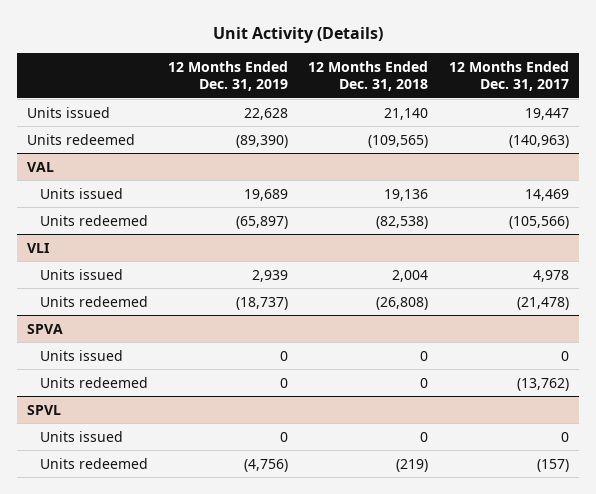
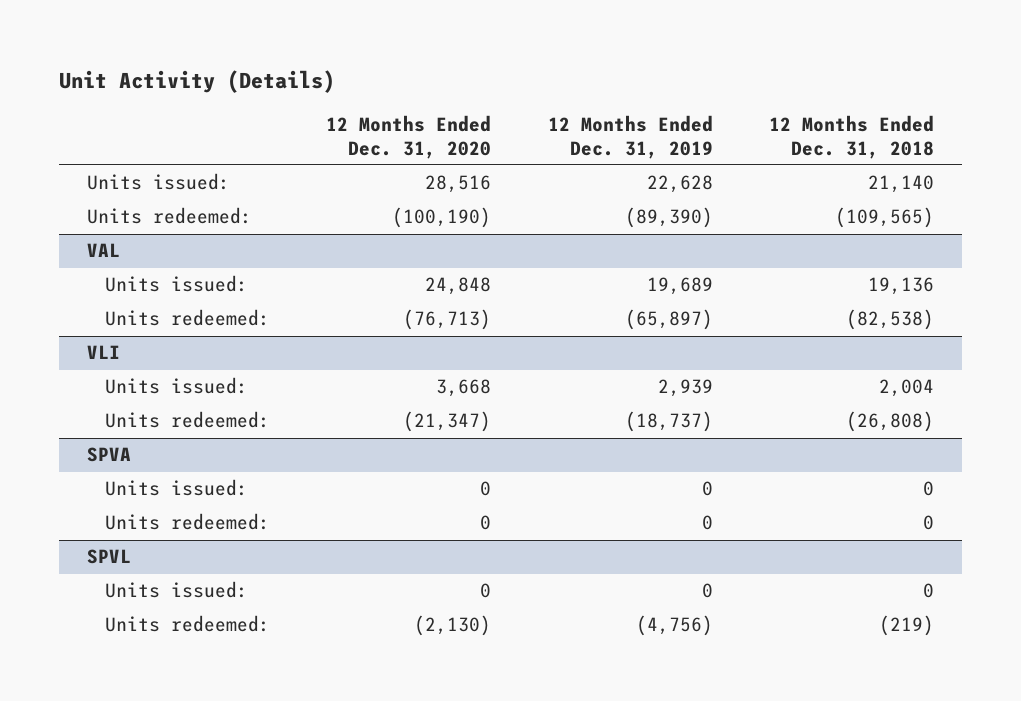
- | 12 Months Ended Dec. 31, 2019 | 12 Months Ended Dec. 31, 2018 | 12 Months Ended Dec. 31, 2017
+ | 12 Months Ended Dec. 31, 2020 | 12 Months Ended Dec. 31, 2019 | 12 Months Ended Dec. 31, 2018
- Units issued | 22,628 | 21,140 | 19,447
- Units redeemed | (89,390) | (109,565) | (140,963)
+ Units issued: | 28,516 | 22,628 | 21,140
+ Units redeemed: | (100,190) | (89,390) | (109,565)
@ VAL
- Units issued | 19,689 | 19,136 | 14,469
- Units redeemed | (65,897) | (82,538) | (105,566)
+ Units issued: | 24,848 | 19,689 | 19,136
+ Units redeemed: | (76,713) | (65,897) | (82,538)
@ VLI
- Units issued | 2,939 | 2,004 | 4,978
- Units redeemed | (18,737) | (26,808) | (21,478)
+ Units issued: | 3,668 | 2,939 | 2,004
+ Units redeemed: | (21,347) | (18,737) | (26,808)
@ SPVA
- Units issued | 0 | 0 | 0
- Units redeemed | 0 | 0 | (13,762)
+ Units issued: | 0 | 0 | 0
+ Units redeemed: | 0 | 0 | 0
@ SPVL
- Units issued | 0 | 0 | 0
- Units redeemed | (4,756) | (219) | (157)
+ Units issued: | 0 | 0 | 0
+ Units redeemed: | (2,130) | (4,756) | (219)

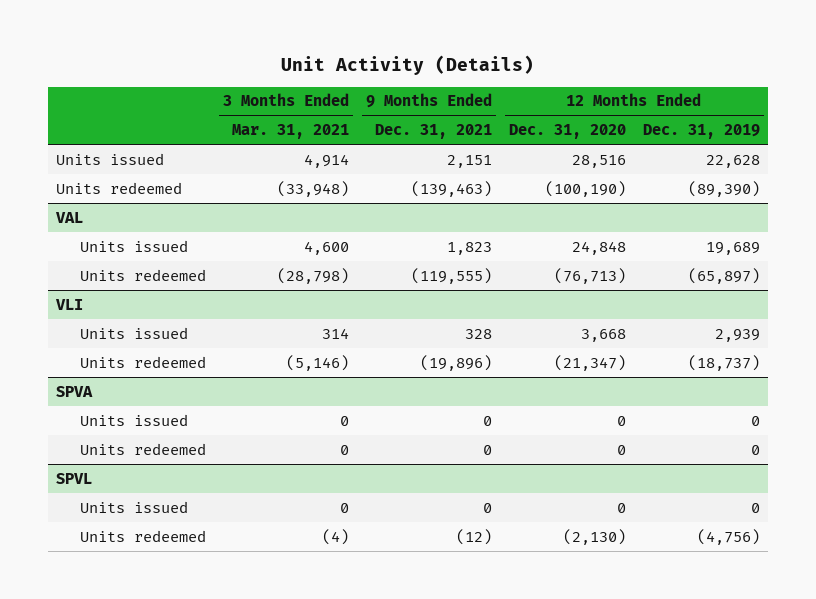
- | 12 Months Ended Dec. 31, 2020 | 12 Months Ended Dec. 31, 2019 | 12 Months Ended Dec. 31, 2018
+ | 3 Months Ended Mar. 31, 2021 | 9 Months Ended Dec. 31, 2021 | 12 Months Ended Dec. 31, 2020 | 12 Months Ended Dec. 31, 2019
- Units issued: | 28,516 | 22,628 | 21,140
- Units redeemed: | (100,190) | (89,390) | (109,565)
+ Units issued | 4,914 | 2,151 | 28,516 | 22,628
+ Units redeemed | (33,948) | (139,463) | (100,190) | (89,390)
@ VAL
- Units issued: | 24,848 | 19,689 | 19,136
- Units redeemed: | (76,713) | (65,897) | (82,538)
+ Units issued | 4,600 | 1,823 | 24,848 | 19,689
+ Units redeemed | (28,798) | (119,555) | (76,713) | (65,897)
@ VLI
- Units issued: | 3,668 | 2,939 | 2,004
- Units redeemed: | (21,347) | (18,737) | (26,808)
+ Units issued | 314 | 328 | 3,668 | 2,939
+ Units redeemed | (5,146) | (19,896) | (21,347) | (18,737)
@ SPVA
- Units issued: | 0 | 0 | 0
- Units redeemed: | 0 | 0 | 0
+ Units issued | 0 | 0 | 0 | 0
+ Units redeemed | 0 | 0 | 0 | 0
@ SPVL
- Units issued: | 0 | 0 | 0
- Units redeemed: | (2,130) | (4,756) | (219)
+ Units issued | 0 | 0 | 0 | 0
+ Units redeemed | (4) | (12) | (2,130) | (4,756)

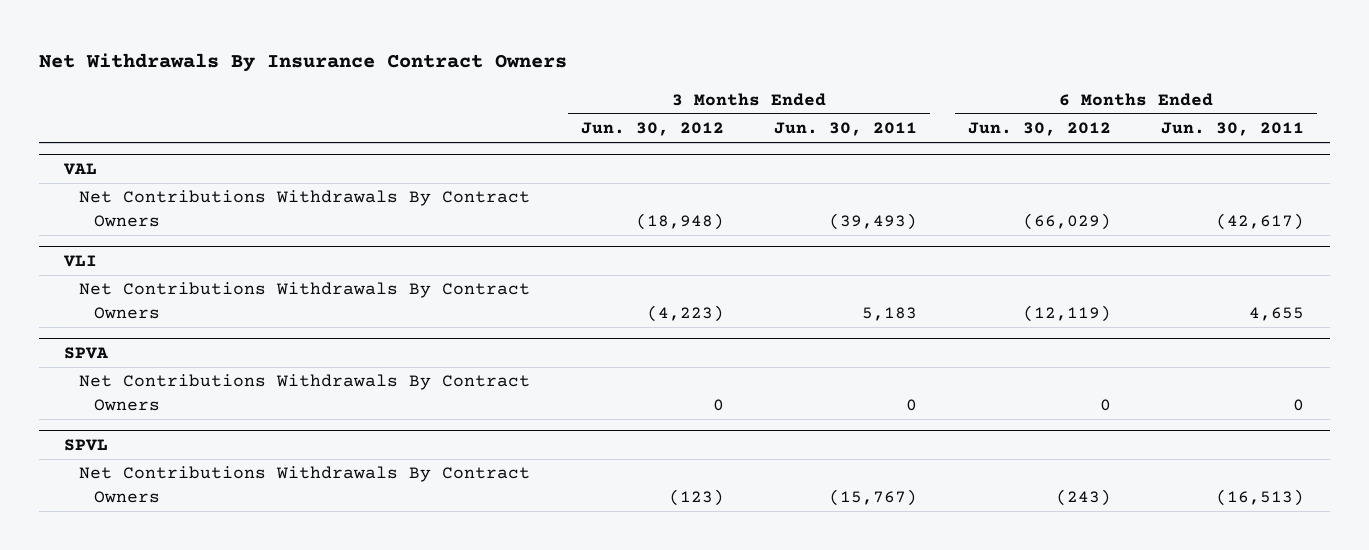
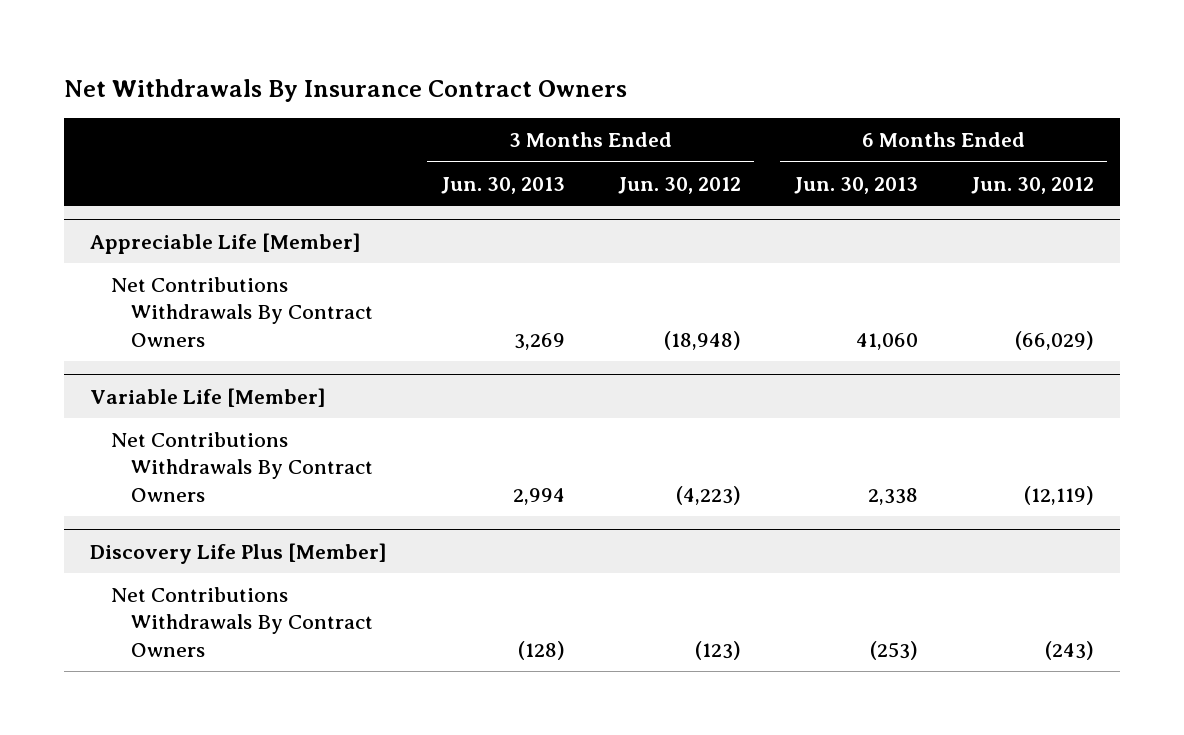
- | 3 Months Ended Jun. 30, 2012 | 3 Months Ended Jun. 30, 2011 | 6 Months Ended Jun. 30, 2012 | 6 Months Ended Jun. 30, 2011
+ | 3 Months Ended Jun. 30, 2013 | 3 Months Ended Jun. 30, 2012 | 6 Months Ended Jun. 30, 2013 | 6 Months Ended Jun. 30, 2012
- VAL
+ Appreciable Life [Member]
- VLI
+ Variable Life [Member]
- SPVA
- Net Contributions Withdrawals By Contract Owners | 0 | 0 | 0 | 0
- SPVL
+ Discovery Life Plus [Member]

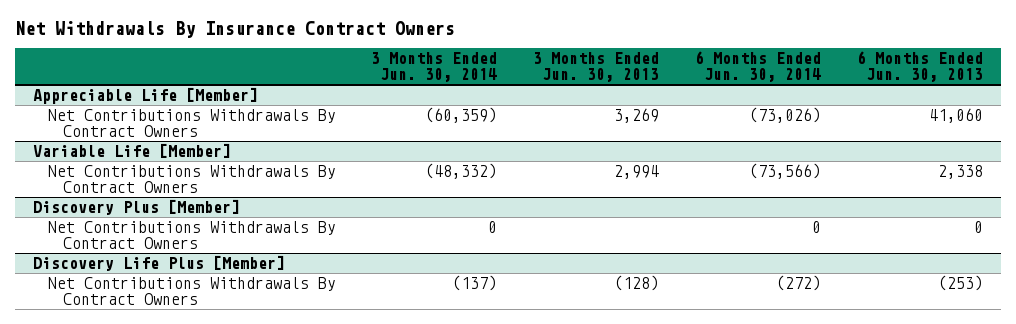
- | 3 Months Ended Jun. 30, 2013 | 3 Months Ended Jun. 30, 2012 | 6 Months Ended Jun. 30, 2013 | 6 Months Ended Jun. 30, 2012
+ | 3 Months Ended Jun. 30, 2014 | 3 Months Ended Jun. 30, 2013 | 6 Months Ended Jun. 30, 2014 | 6 Months Ended Jun. 30, 2013
+ Discovery Plus [Member]
+ Net Contributions Withdrawals By Contract Owners | 0 | | 0 | 0

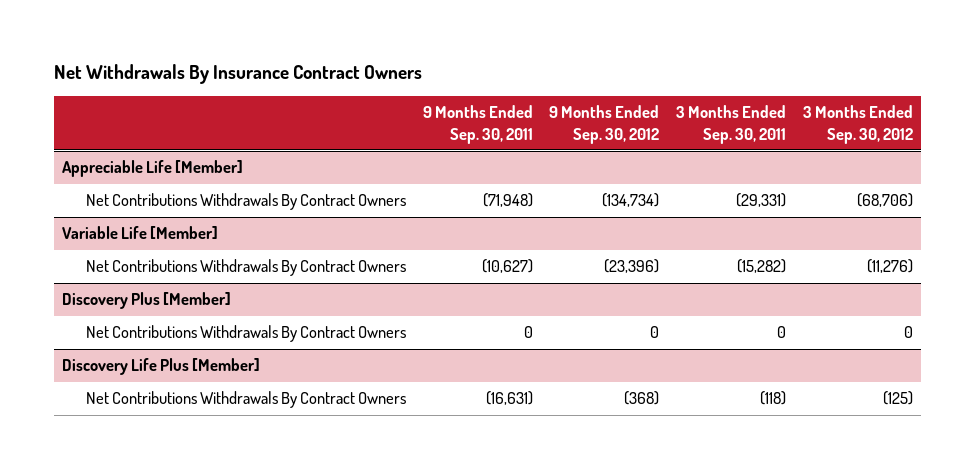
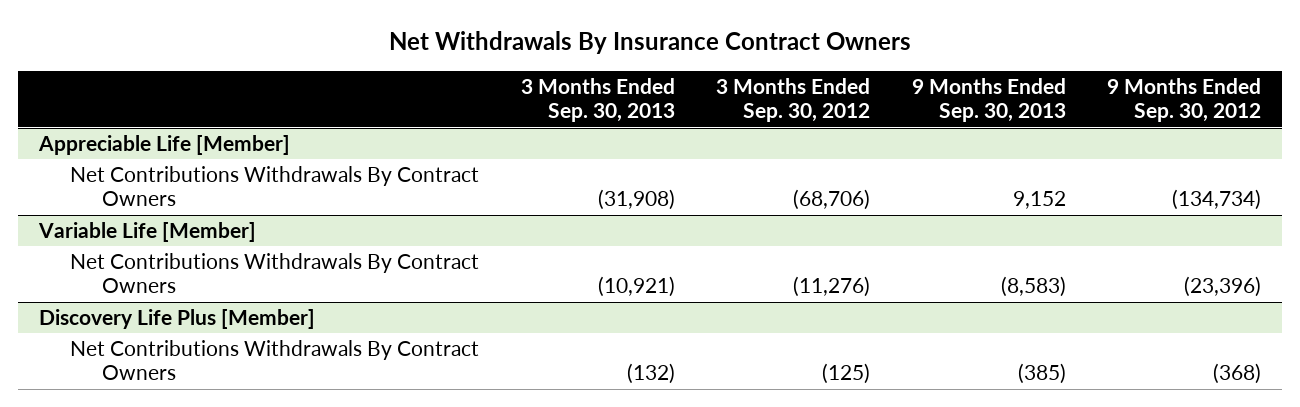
- | 9 Months Ended Sep. 30, 2011 | 9 Months Ended Sep. 30, 2012 | 3 Months Ended Sep. 30, 2011 | 3 Months Ended Sep. 30, 2012
+ | 3 Months Ended Sep. 30, 2013 | 3 Months Ended Sep. 30, 2012 | 9 Months Ended Sep. 30, 2013 | 9 Months Ended Sep. 30, 2012
- Discovery Plus [Member]
- Net Contributions Withdrawals By Contract Owners | 0 | 0 | 0 | 0

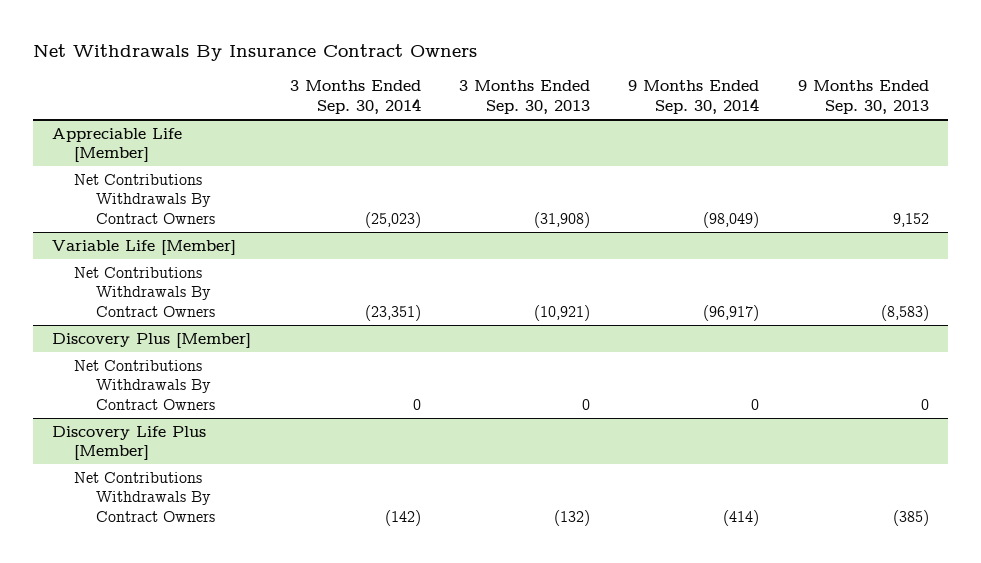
- | 3 Months Ended Sep. 30, 2013 | 3 Months Ended Sep. 30, 2012 | 9 Months Ended Sep. 30, 2013 | 9 Months Ended Sep. 30, 2012
+ | 3 Months Ended Sep. 30, 2014 | 3 Months Ended Sep. 30, 2013 | 9 Months Ended Sep. 30, 2014 | 9 Months Ended Sep. 30, 2013
+ Discovery Plus [Member]
+ Net Contributions Withdrawals By Contract Owners | 0 | 0 | 0 | 0

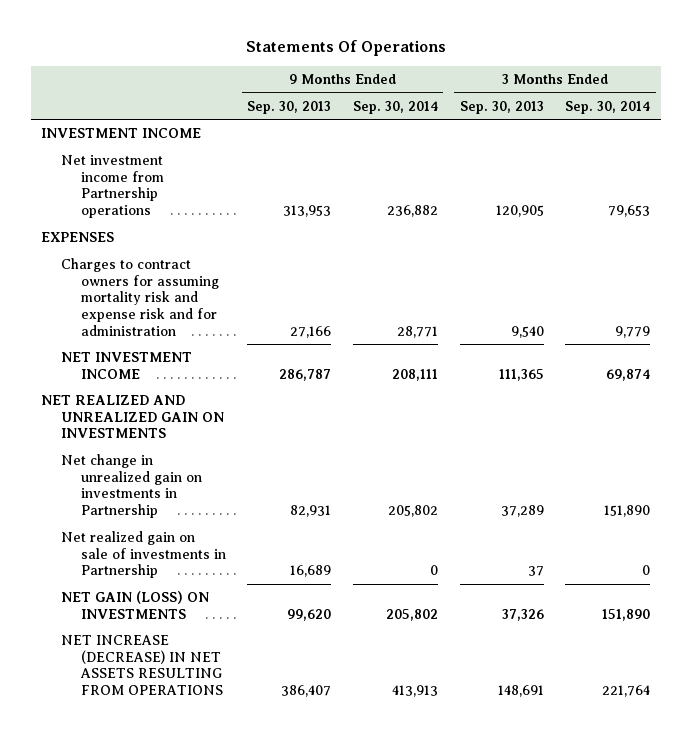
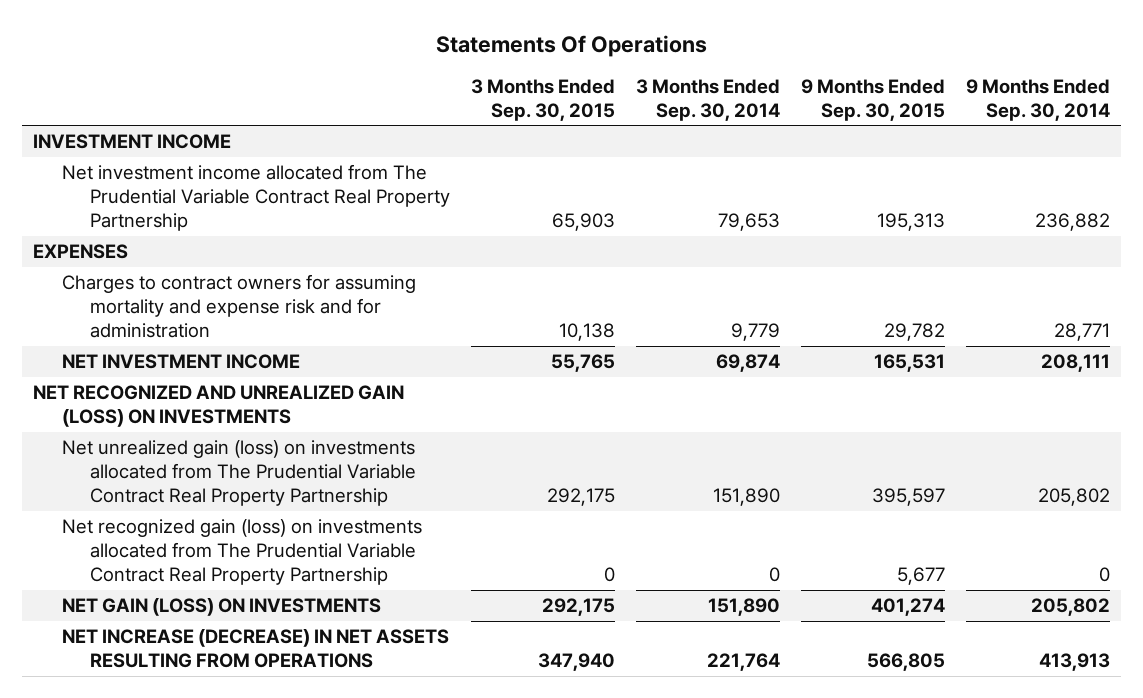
- | 9 Months Ended Sep. 30, 2013 | 9 Months Ended Sep. 30, 2014 | 3 Months Ended Sep. 30, 2013 | 3 Months Ended Sep. 30, 2014
+ | 3 Months Ended Sep. 30, 2015 | 3 Months Ended Sep. 30, 2014 | 9 Months Ended Sep. 30, 2015 | 9 Months Ended Sep. 30, 2014
- Net investment income from Partnership operations | 313,953 | 236,882 | 120,905 | 79,653
+ Net investment income allocated from The Prudential Variable Contract Real Property Partnership | 65,903 | 79,653 | 195,313 | 236,882
- Charges to contract owners for assuming mortality risk and expense risk and for administration | 27,166 | 28,771 | 9,540 | 9,779
+ Charges to contract owners for assuming mortality and expense risk and for administration | 10,138 | 9,779 | 29,782 | 28,771
- NET REALIZED AND UNREALIZED GAIN ON INVESTMENTS
- Net change in unrealized gain on investments in Partnership | 82,931 | 205,802 | 37,289 | 151,890
- Net realized gain on sale of investments in Partnership | 16,689 | 0 | 37 | 0
+ NET RECOGNIZED AND UNREALIZED GAIN (LOSS) ON INVESTMENTS
+ Net unrealized gain (loss) on investments allocated from The Prudential Variable Contract Real Property Partnership | 292,175 | 151,890 | 395,597 | 205,802
+ Net recognized gain (loss) on investments allocated from The Prudential Variable Contract Real Property Partnership | 0 | 0 | 5,677 | 0

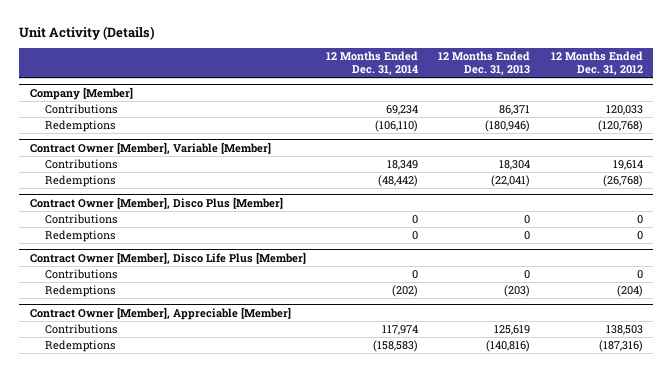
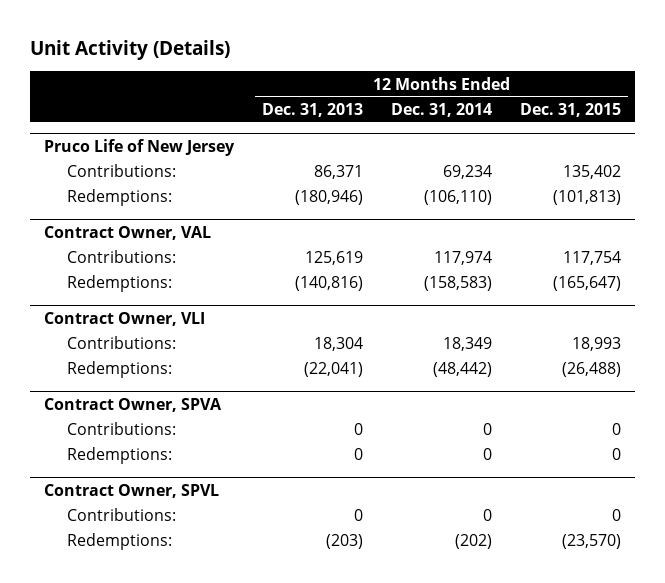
- | 12 Months Ended Dec. 31, 2014 | 12 Months Ended Dec. 31, 2013 | 12 Months Ended Dec. 31, 2012
+ | 12 Months Ended Dec. 31, 2013 | 12 Months Ended Dec. 31, 2014 | 12 Months Ended Dec. 31, 2015
- Company [Member]
- Contributions | 69,234 | 86,371 | 120,033
- Redemptions | (106,110) | (180,946) | (120,768)
- Contract Owner [Member], Variable [Member]
- Contributions | 18,349 | 18,304 | 19,614
- Redemptions | (48,442) | (22,041) | (26,768)
- Contract Owner [Member], Disco Plus [Member]
- Contributions | 0 | 0 | 0
- Redemptions | 0 | 0 | 0
- Contract Owner [Member], Disco Life Plus [Member]
- Contributions | 0 | 0 | 0
- Redemptions | (202) | (203) | (204)
- Contract Owner [Member], Appreciable [Member]
- Contributions | 117,974 | 125,619 | 138,503
- Redemptions | (158,583) | (140,816) | (187,316)
+ Pruco Life of New Jersey
+ Contributions: | 86,371 | 69,234 | 135,402
+ Redemptions: | (180,946) | (106,110) | (101,813)
+ Contract Owner, VAL
+ Contributions: | 125,619 | 117,974 | 117,754
+ Redemptions: | (140,816) | (158,583) | (165,647)
+ Contract Owner, VLI
+ Contributions: | 18,304 | 18,349 | 18,993
+ Redemptions: | (22,041) | (48,442) | (26,488)
+ Contract Owner, SPVA
+ Contributions: | 0 | 0 | 0
+ Redemptions: | 0 | 0 | 0
+ Contract Owner, SPVL
+ Contributions: | 0 | 0 | 0
+ Redemptions: | (203) | (202) | (23,570)

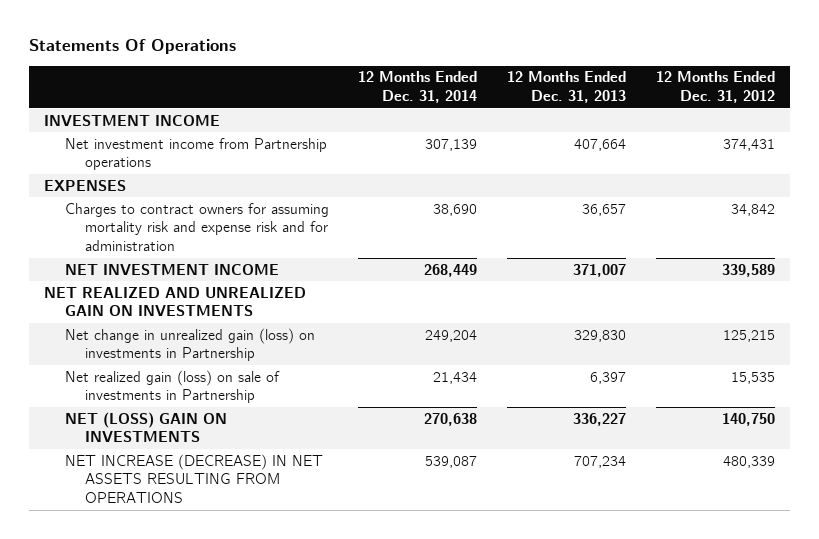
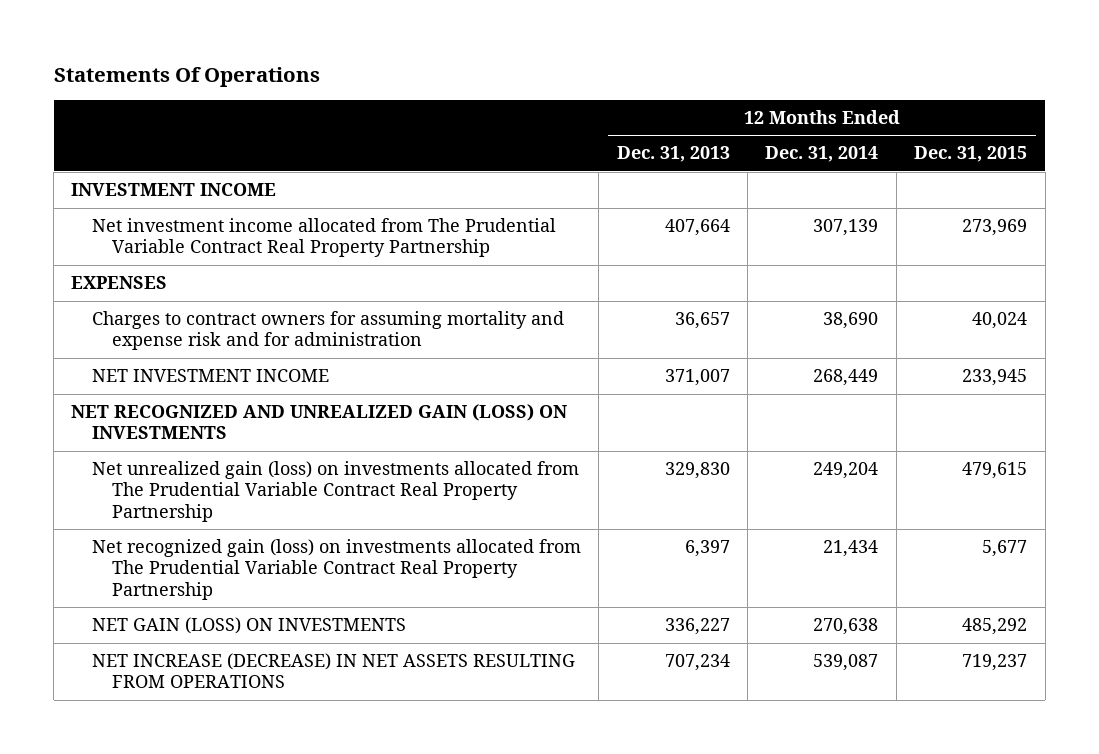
- | 12 Months Ended Dec. 31, 2014 | 12 Months Ended Dec. 31, 2013 | 12 Months Ended Dec. 31, 2012
+ | 12 Months Ended Dec. 31, 2013 | 12 Months Ended Dec. 31, 2014 | 12 Months Ended Dec. 31, 2015
- Net investment income from Partnership operations | 307,139 | 407,664 | 374,431
+ Net investment income allocated from The Prudential Variable Contract Real Property Partnership | 407,664 | 307,139 | 273,969
- Charges to contract owners for assuming mortality risk and expense risk and for administration | 38,690 | 36,657 | 34,842
+ Charges to contract owners for assuming mortality and expense risk and for administration | 36,657 | 38,690 | 40,024
- NET REALIZED AND UNREALIZED GAIN ON INVESTMENTS
- Net change in unrealized gain (loss) on investments in Partnership | 249,204 | 329,830 | 125,215
- Net realized gain (loss) on sale of investments in Partnership | 21,434 | 6,397 | 15,535
- NET (LOSS) GAIN ON INVESTMENTS | 270,638 | 336,227 | 140,750
+ NET RECOGNIZED AND UNREALIZED GAIN (LOSS) ON INVESTMENTS
+ Net unrealized gain (loss) on investments allocated from The Prudential Variable Contract Real Property Partnership | 329,830 | 249,204 | 479,615
+ Net recognized gain (loss) on investments allocated from The Prudential Variable Contract Real Property Partnership | 6,397 | 21,434 | 5,677
+ NET GAIN (LOSS) ON INVESTMENTS | 336,227 | 270,638 | 485,292

